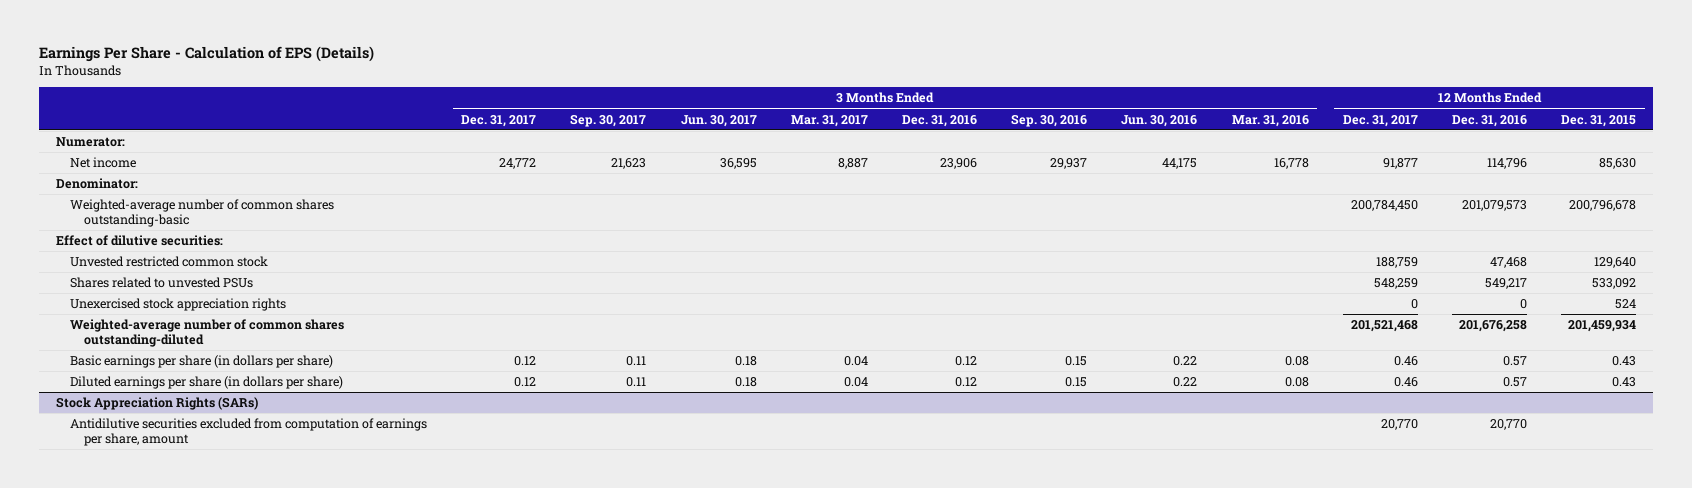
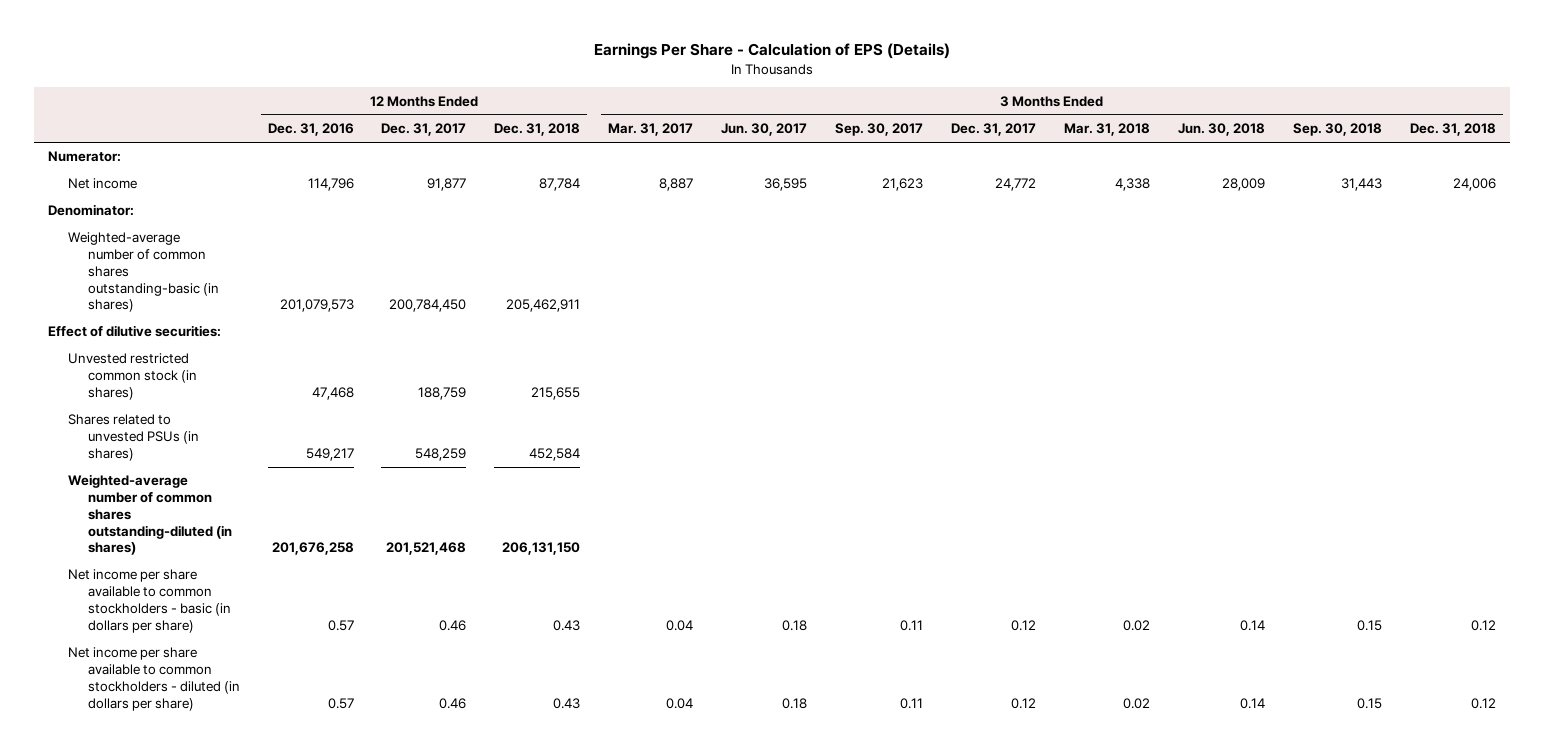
- | 3 Months Ended Dec. 31, 2017 | 3 Months Ended Sep. 30, 2017 | 3 Months Ended Jun. 30, 2017 | 3 Months Ended Mar. 31, 2017 | 3 Months Ended Dec. 31, 2016 | 3 Months Ended Sep. 30, 2016 | 3 Months Ended Jun. 30, 2016 | 3 Months Ended Mar. 31, 2016 | 12 Months Ended Dec. 31, 2017 | 12 Months Ended Dec. 31, 2016 | 12 Months Ended Dec. 31, 2015
+ | 12 Months Ended Dec. 31, 2016 | 12 Months Ended Dec. 31, 2017 | 12 Months Ended Dec. 31, 2018 | 3 Months Ended Mar. 31, 2017 | 3 Months Ended Jun. 30, 2017 | 3 Months Ended Sep. 30, 2017 | 3 Months Ended Dec. 31, 2017 | 3 Months Ended Mar. 31, 2018 | 3 Months Ended Jun. 30, 2018 | 3 Months Ended Sep. 30, 2018 | 3 Months Ended Dec. 31, 2018
- Weighted-average number of common shares outstanding-basic | | | | | | | | | 200,784,450 | 201,079,573 | 200,796,678
+ Weighted-average number of common shares outstanding-basic (in shares) | 201,079,573 | 200,784,450 | 205,462,911 | | | | | | | |
- Unvested restricted common stock | | | | | | | | | 188,759 | 47,468 | 129,640
- Shares related to unvested PSUs | | | | | | | | | 548,259 | 549,217 | 533,092
- Unexercised stock appreciation rights | | | | | | | | | 0 | 0 | 524
- Weighted-average number of common shares outstanding-diluted | | | | | | | | | 201,521,468 | 201,676,258 | 201,459,934
- Basic earnings per share (in dollars per share) | 0.12 | 0.11 | 0.18 | 0.04 | 0.12 | 0.15 | 0.22 | 0.08 | 0.46 | 0.57 | 0.43
- Diluted earnings per share (in dollars per share) | 0.12 | 0.11 | 0.18 | 0.04 | 0.12 | 0.15 | 0.22 | 0.08 | 0.46 | 0.57 | 0.43
- Stock Appreciation Rights (SARs)
- Antidilutive securities excluded from computation of earnings per share, amount | | | | | | | | | 20,770 | 20,770 |
+ Unvested restricted common stock (in shares) | 47,468 | 188,759 | 215,655 | | | | | | | |
+ Shares related to unvested PSUs (in shares) | 549,217 | 548,259 | 452,584 | | | | | | | |
+ Weighted-average number of common shares outstanding-diluted (in shares) | 201,676,258 | 201,521,468 | 206,131,150 | | | | | | | |
+ Net income per share available to common stockholders - basic (in dollars per share) | 0.57 | 0.46 | 0.43 | 0.04 | 0.18 | 0.11 | 0.12 | 0.02 | 0.14 | 0.15 | 0.12
+ Net income per share available to common stockholders - diluted (in dollars per share) | 0.57 | 0.46 | 0.43 | 0.04 | 0.18 | 0.11 | 0.12 | 0.02 | 0.14 | 0.15 | 0.12

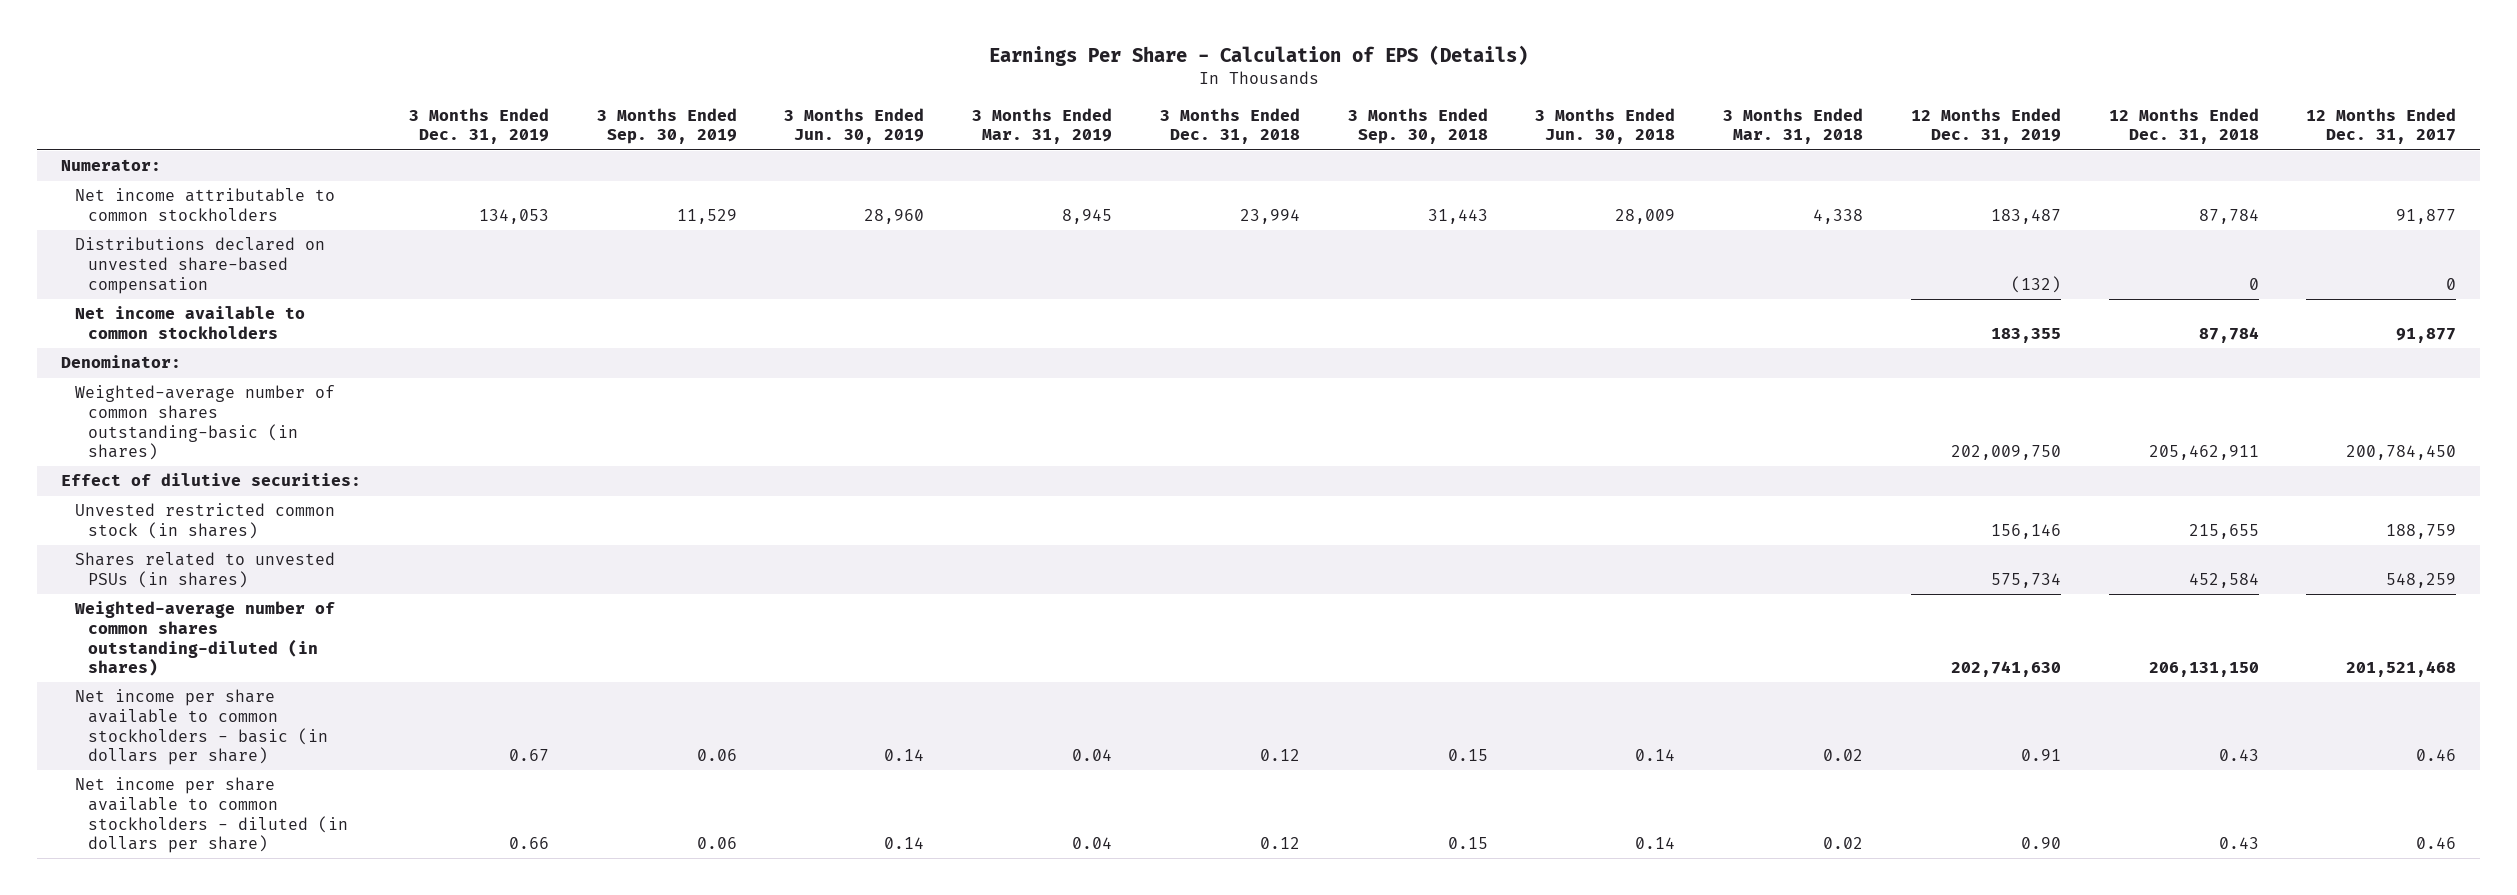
- | 12 Months Ended Dec. 31, 2016 | 12 Months Ended Dec. 31, 2017 | 12 Months Ended Dec. 31, 2018 | 3 Months Ended Mar. 31, 2017 | 3 Months Ended Jun. 30, 2017 | 3 Months Ended Sep. 30, 2017 | 3 Months Ended Dec. 31, 2017 | 3 Months Ended Mar. 31, 2018 | 3 Months Ended Jun. 30, 2018 | 3 Months Ended Sep. 30, 2018 | 3 Months Ended Dec. 31, 2018
+ | 3 Months Ended Dec. 31, 2019 | 3 Months Ended Sep. 30, 2019 | 3 Months Ended Jun. 30, 2019 | 3 Months Ended Mar. 31, 2019 | 3 Months Ended Dec. 31, 2018 | 3 Months Ended Sep. 30, 2018 | 3 Months Ended Jun. 30, 2018 | 3 Months Ended Mar. 31, 2018 | 12 Months Ended Dec. 31, 2019 | 12 Months Ended Dec. 31, 2018 | 12 Months Ended Dec. 31, 2017
- Net income | 114,796 | 91,877 | 87,784 | 8,887 | 36,595 | 21,623 | 24,772 | 4,338 | 28,009 | 31,443 | 24,006
+ Net income attributable to common stockholders | 134,053 | 11,529 | 28,960 | 8,945 | 23,994 | 31,443 | 28,009 | 4,338 | 183,487 | 87,784 | 91,877
+ Distributions declared on unvested share-based compensation | | | | | | | | | (132) | 0 | 0
+ Net income available to common stockholders | | | | | | | | | 183,355 | 87,784 | 91,877

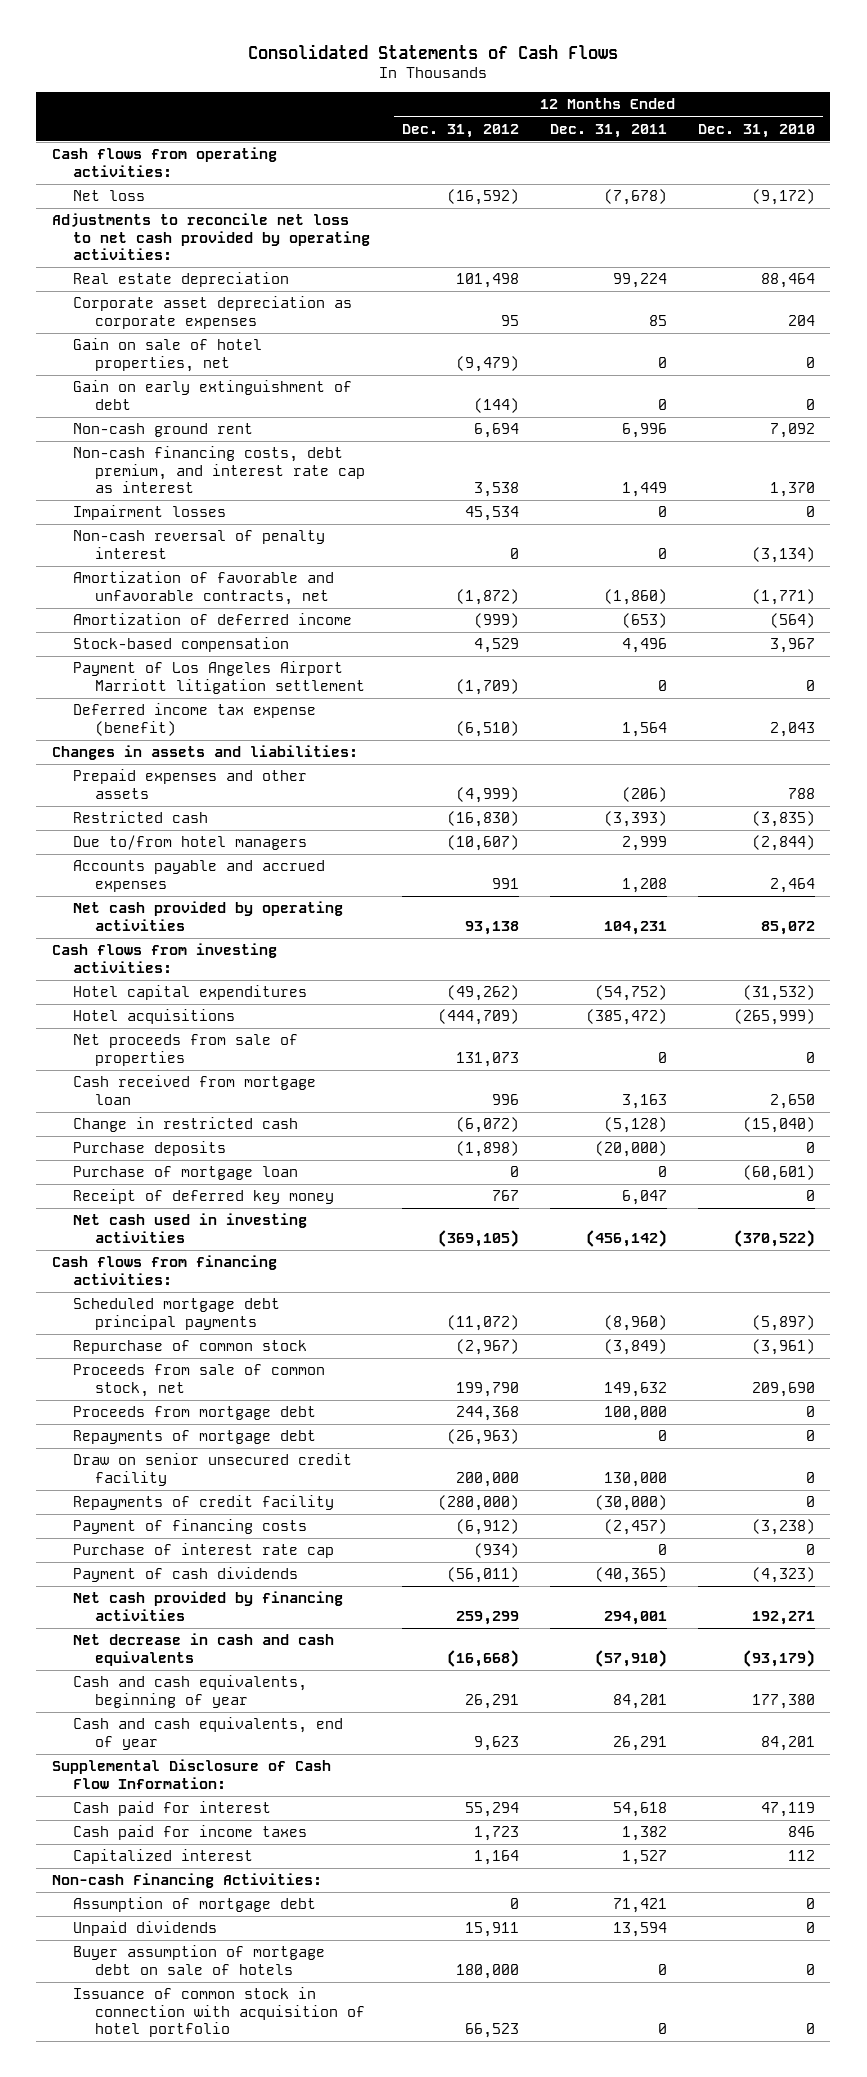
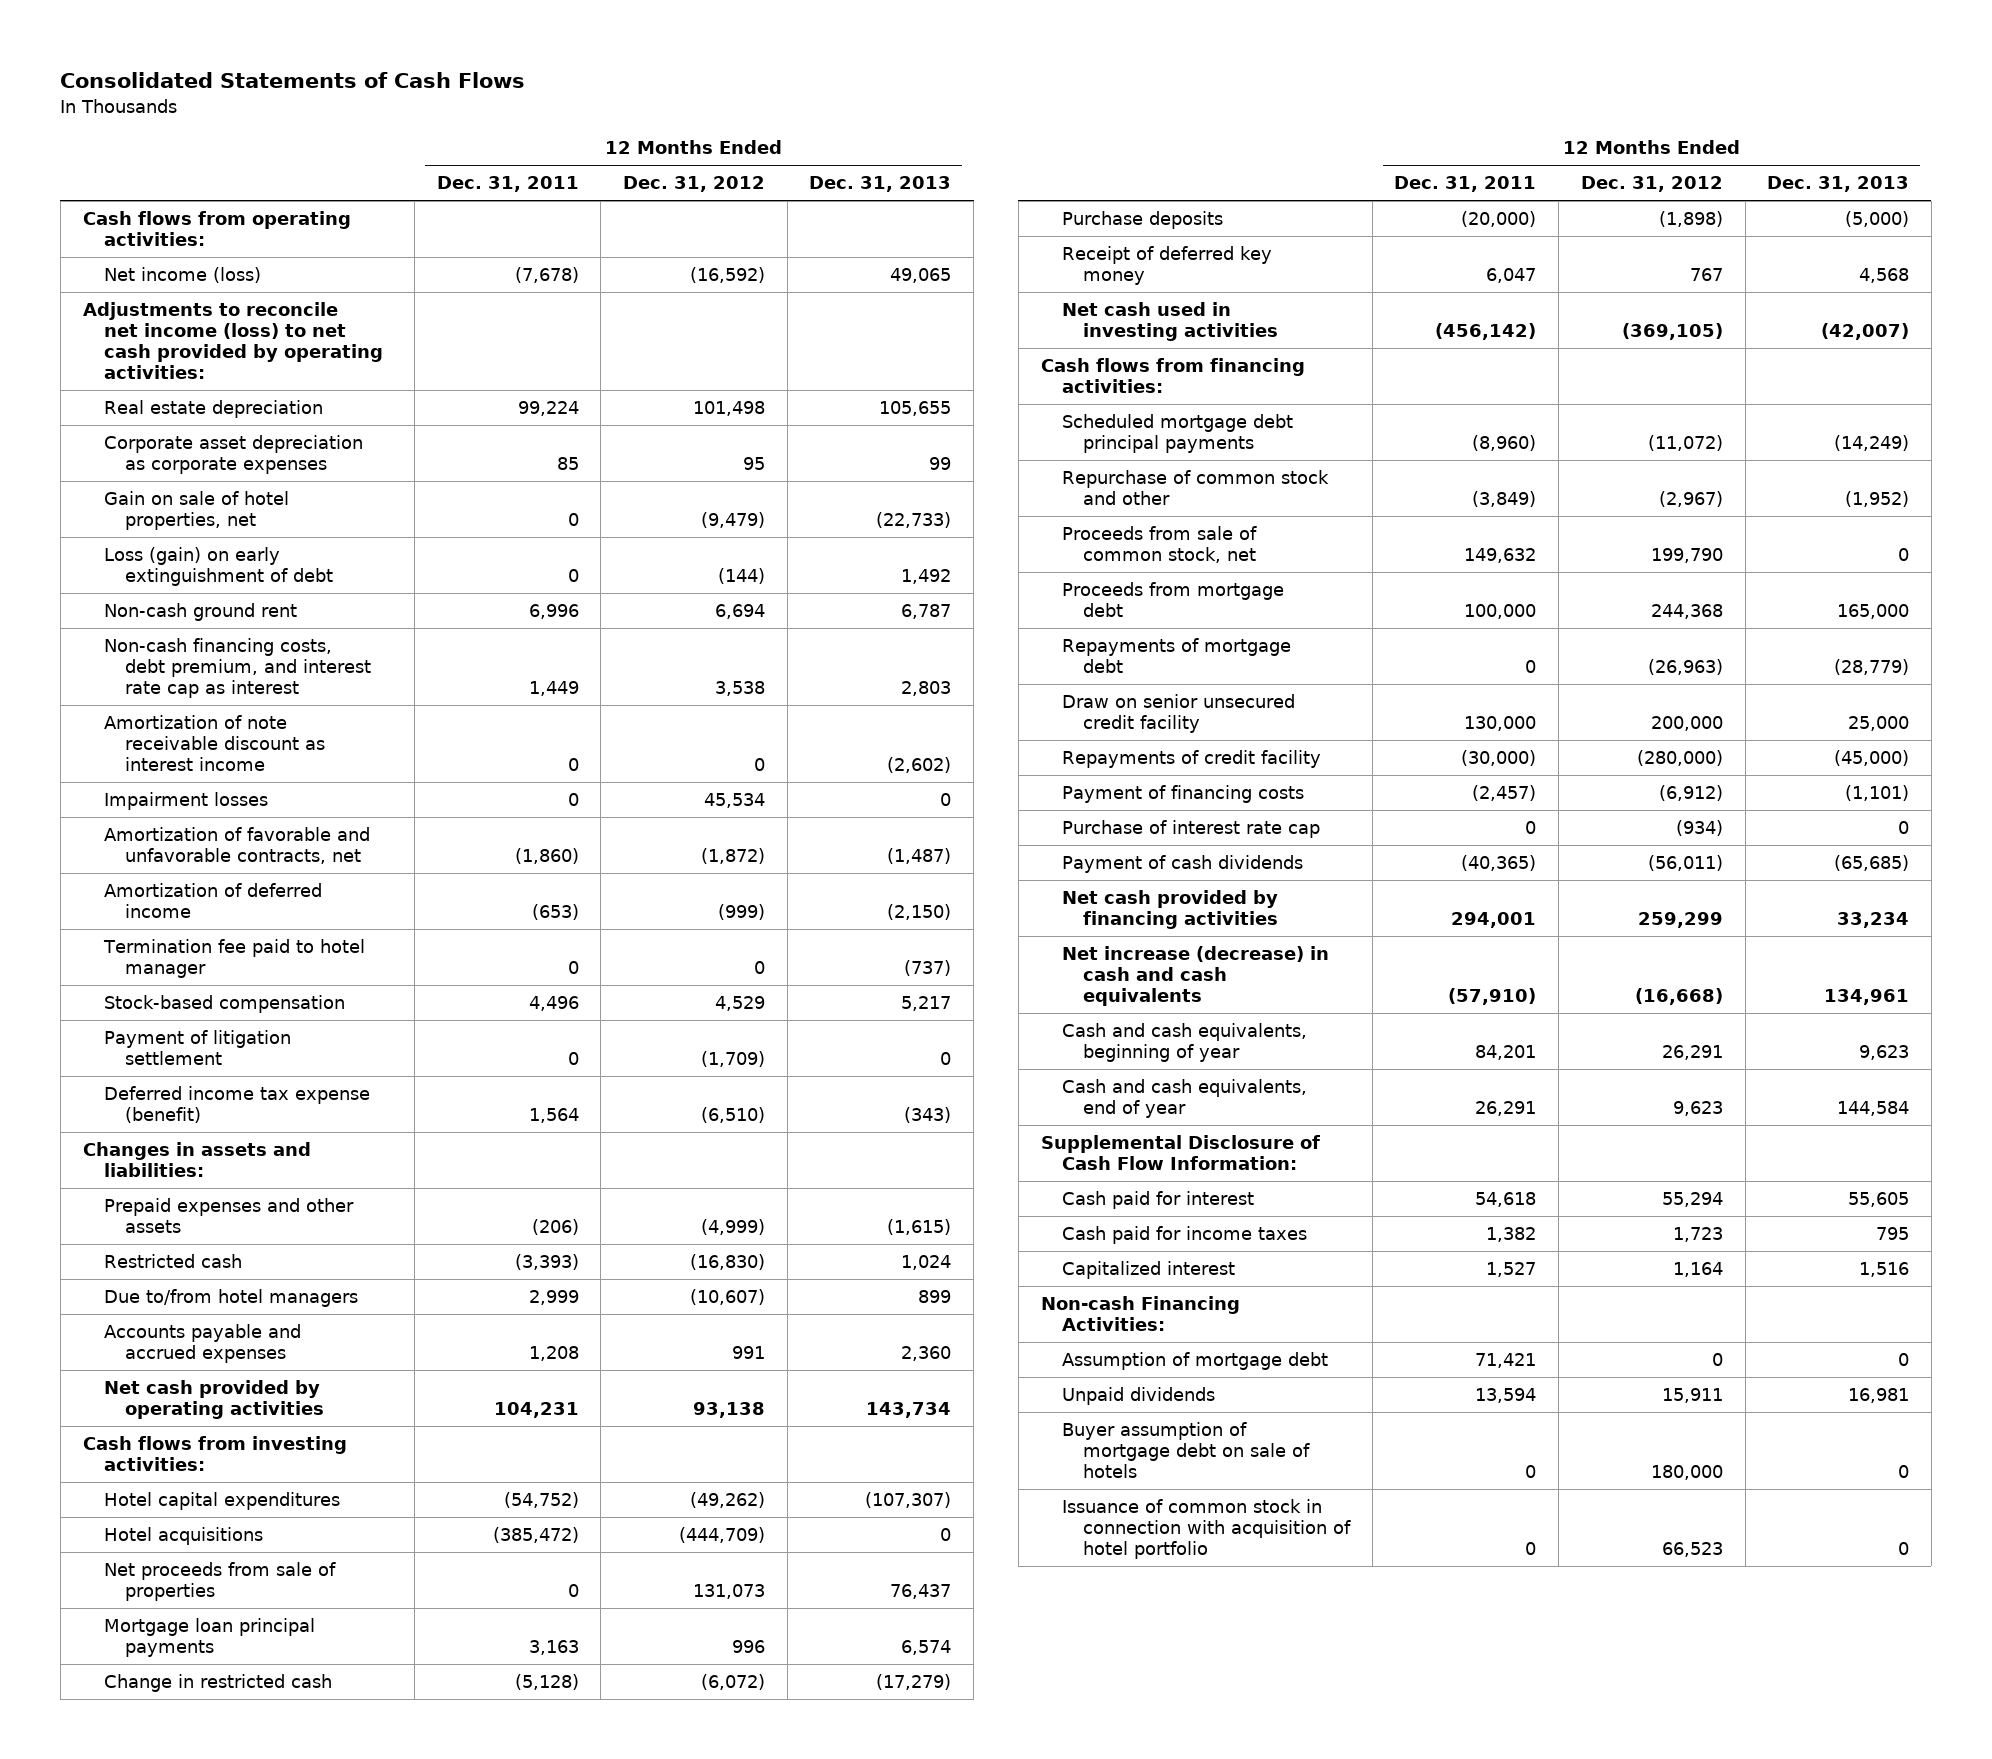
- | 12 Months Ended Dec. 31, 2012 | 12 Months Ended Dec. 31, 2011 | 12 Months Ended Dec. 31, 2010
+ | 12 Months Ended Dec. 31, 2011 | 12 Months Ended Dec. 31, 2012 | 12 Months Ended Dec. 31, 2013
- Net loss | (16,592) | (7,678) | (9,172)
- Adjustments to reconcile net loss to net cash provided by operating activities:
+ Net income (loss) | (7,678) | (16,592) | 49,065
+ Adjustments to reconcile net income (loss) to net cash provided by operating activities:
- Gain on early extinguishment of debt | (144) | 0 | 0
+ Loss (gain) on early extinguishment of debt | 0 | (144) | 1,492
+ Amortization of note receivable discount as interest income | 0 | 0 | (2,602)
- Non-cash reversal of penalty interest | 0 | 0 | (3,134)
+ Termination fee paid to hotel manager | 0 | 0 | (737)
- Payment of Los Angeles Airport Marriott litigation settlement | (1,709) | 0 | 0
+ Payment of litigation settlement | 0 | (1,709) | 0
- Cash received from mortgage loan | 996 | 3,163 | 2,650
+ Mortgage loan principal payments | 3,163 | 996 | 6,574
- Purchase of mortgage loan | 0 | 0 | (60,601)
- Repurchase of common stock | (2,967) | (3,849) | (3,961)
+ Repurchase of common stock and other | (3,849) | (2,967) | (1,952)
- Net decrease in cash and cash equivalents | (16,668) | (57,910) | (93,179)
+ Net increase (decrease) in cash and cash equivalents | (57,910) | (16,668) | 134,961

